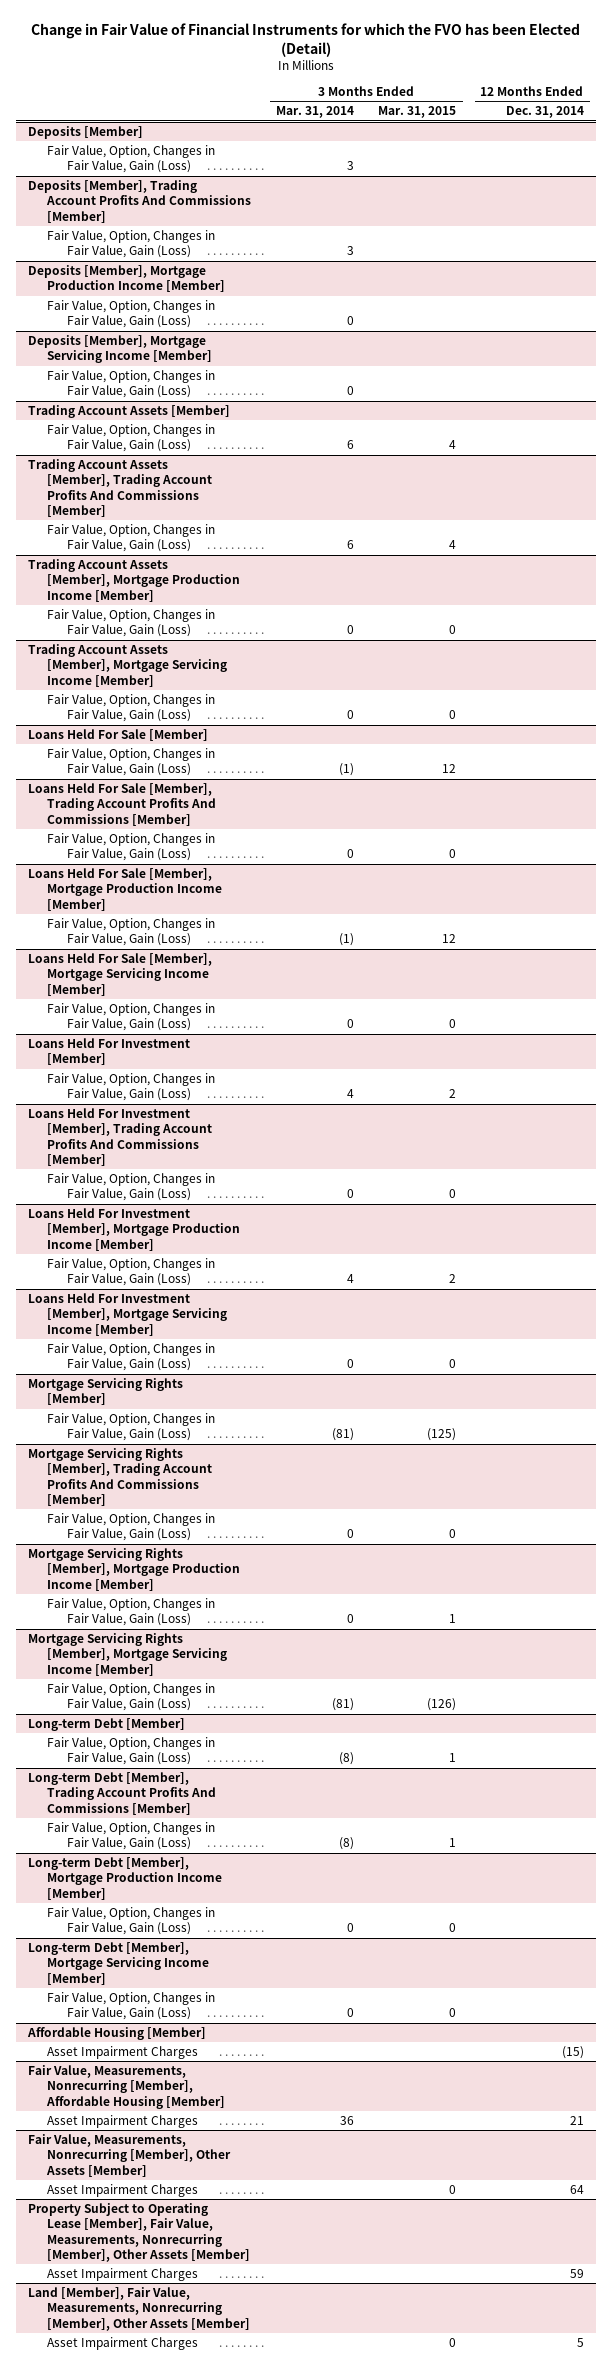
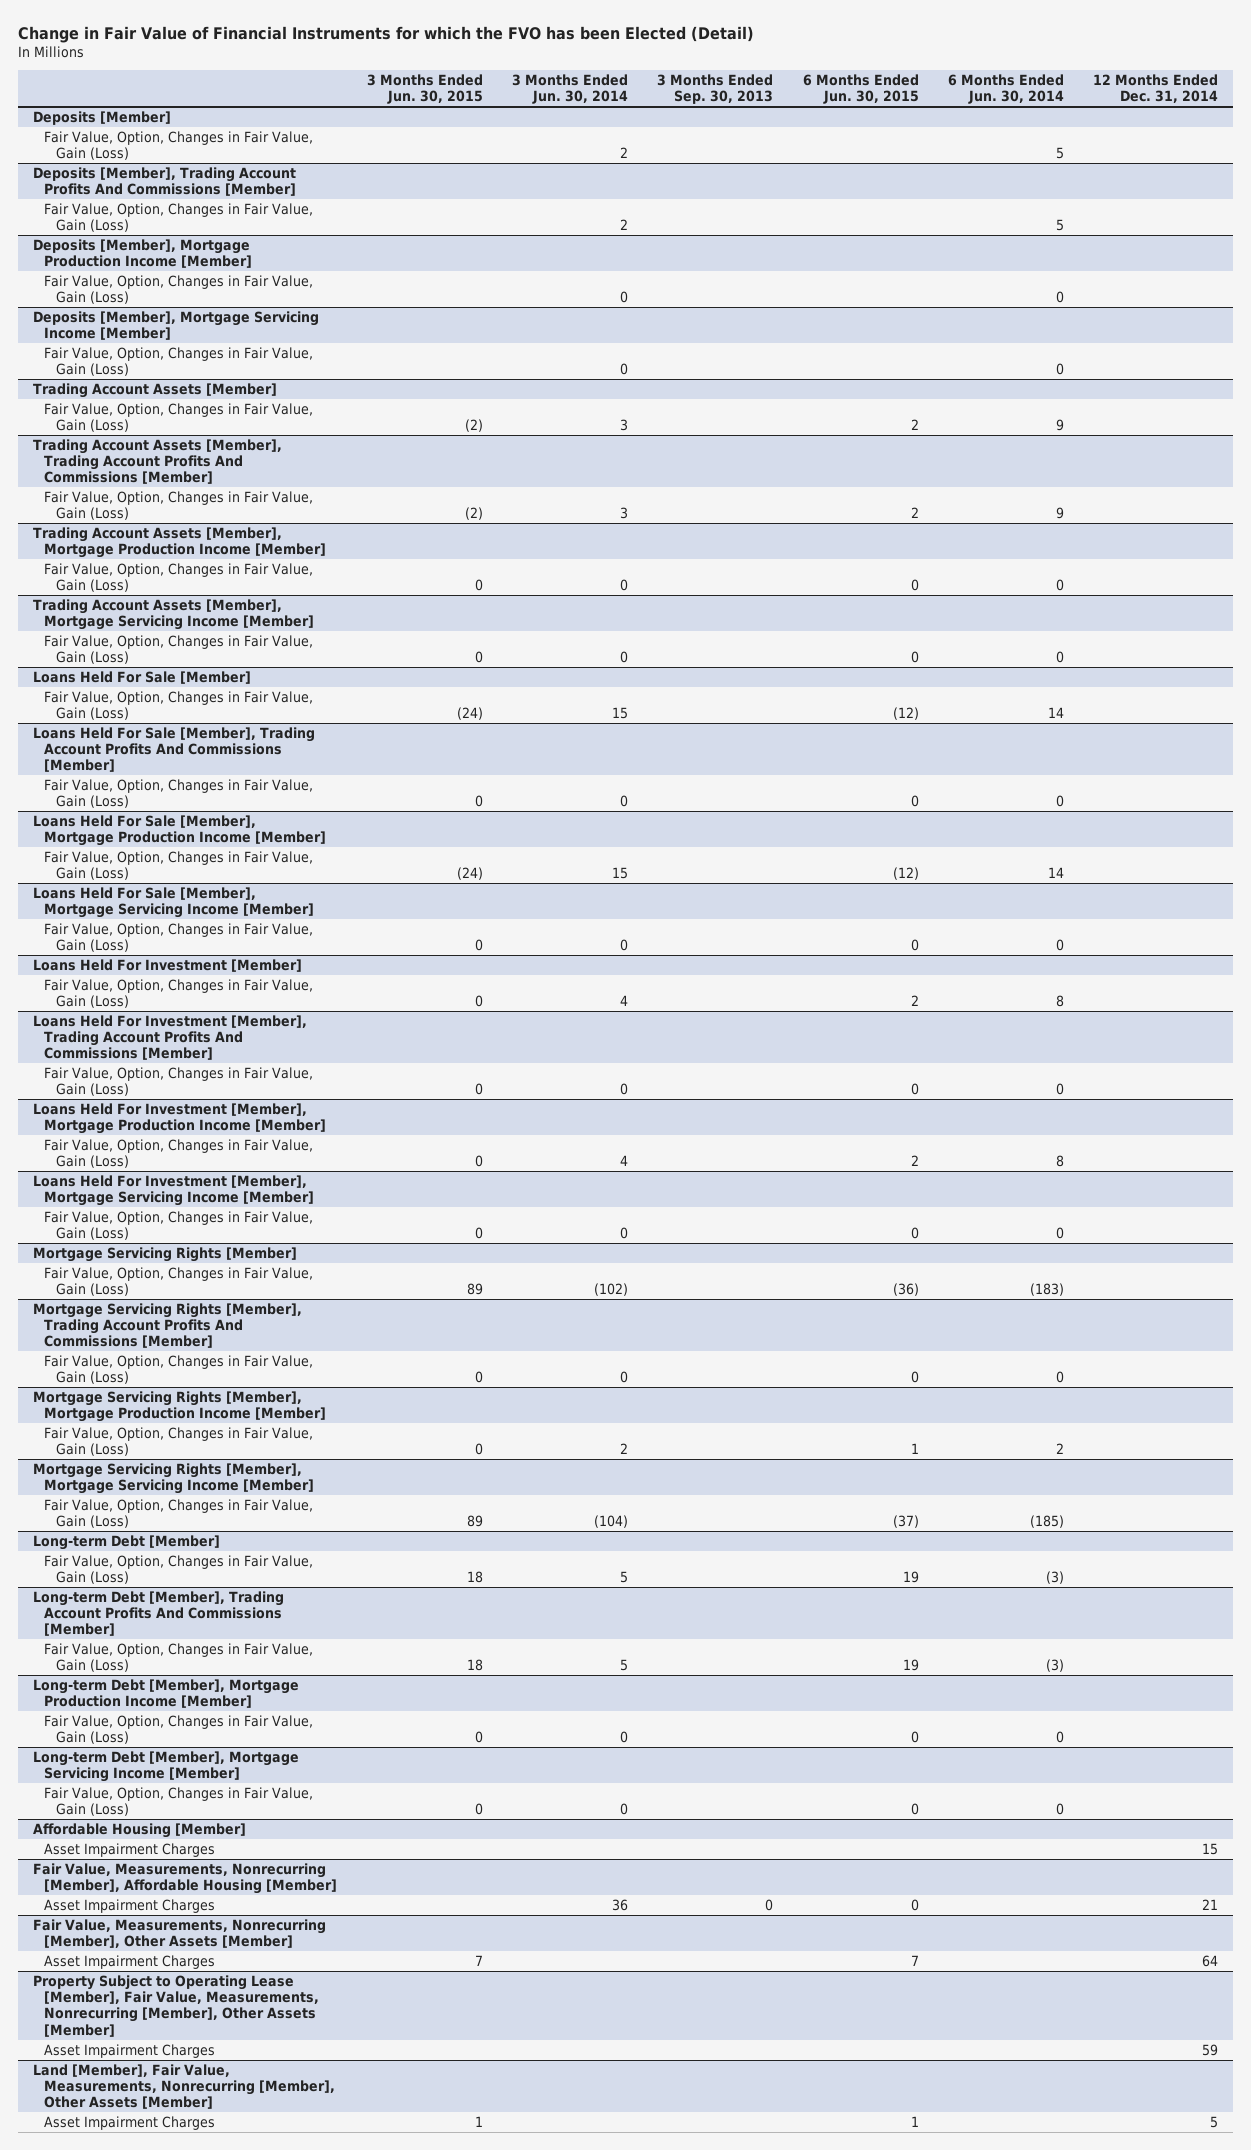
- | 3 Months Ended Mar. 31, 2014 | 3 Months Ended Mar. 31, 2015 | 12 Months Ended Dec. 31, 2014
+ | 3 Months Ended Jun. 30, 2015 | 3 Months Ended Jun. 30, 2014 | 3 Months Ended Sep. 30, 2013 | 6 Months Ended Jun. 30, 2015 | 6 Months Ended Jun. 30, 2014 | 12 Months Ended Dec. 31, 2014
@ Affordable Housing [Member]
- Asset Impairment Charges | | | (15)
+ Asset Impairment Charges | | | | | | 15

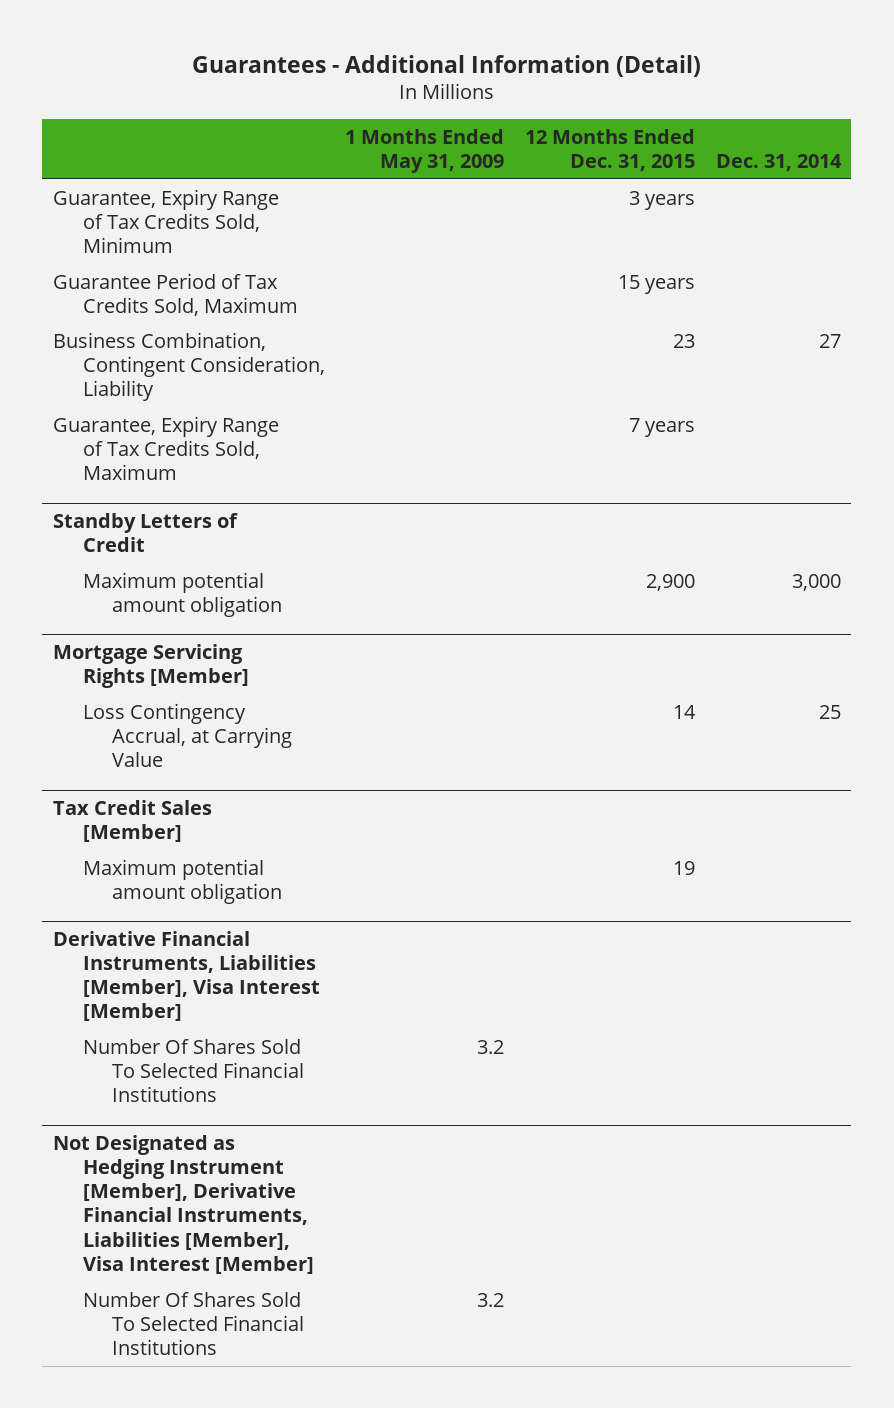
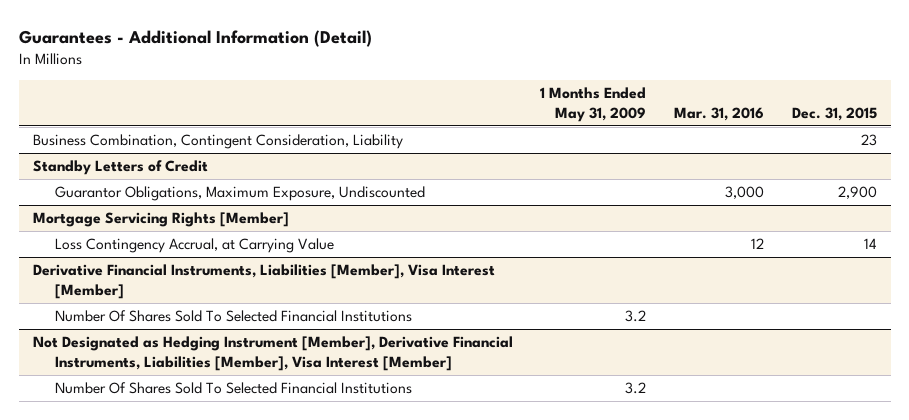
- | 1 Months Ended May 31, 2009 | 12 Months Ended Dec. 31, 2015 | Dec. 31, 2014
+ | 1 Months Ended May 31, 2009 | Mar. 31, 2016 | Dec. 31, 2015
- Guarantee, Expiry Range of Tax Credits Sold, Minimum | | 3 years |
- Guarantee Period of Tax Credits Sold, Maximum | | 15 years |
- Guarantee, Expiry Range of Tax Credits Sold, Maximum | | 7 years |
@ Standby Letters of Credit
- Maximum potential amount obligation | | 2,900 | 3,000
+ Guarantor Obligations, Maximum Exposure, Undiscounted | | 3,000 | 2,900
- Tax Credit Sales [Member]
- Maximum potential amount obligation | | 19 |

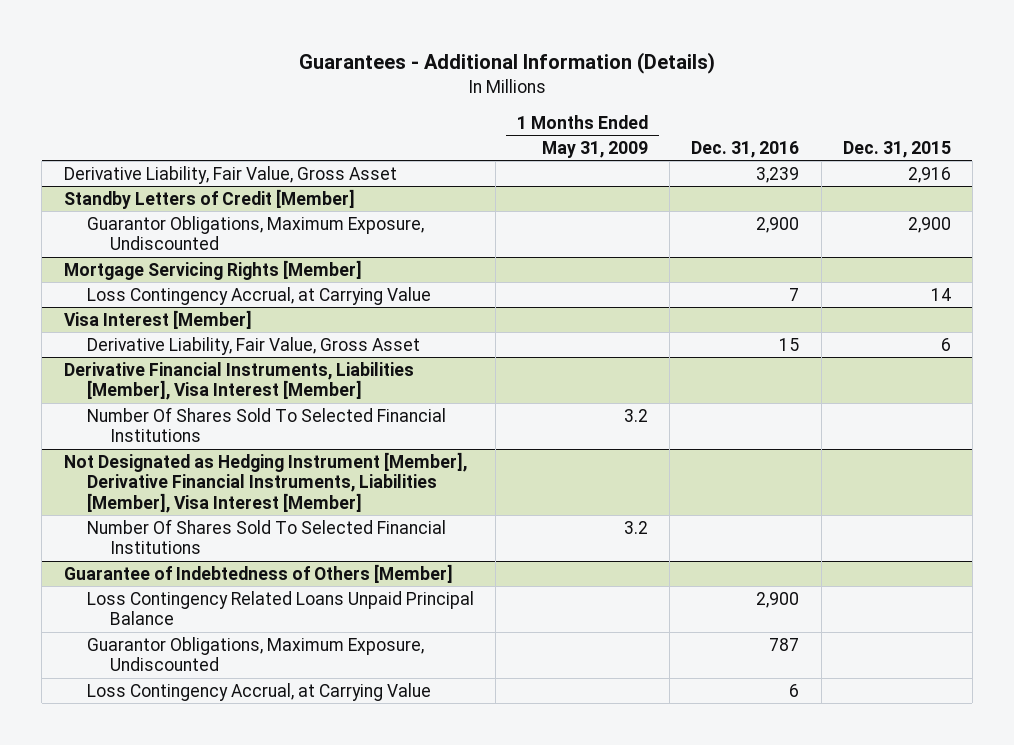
- Guarantees - Additional Information (Detail)
+ Guarantees - Additional Information (Details)
- | 1 Months Ended May 31, 2009 | Mar. 31, 2016 | Dec. 31, 2015
+ | 1 Months Ended May 31, 2009 | Dec. 31, 2016 | Dec. 31, 2015
- Business Combination, Contingent Consideration, Liability | | | 23
- Standby Letters of Credit
+ Derivative Liability, Fair Value, Gross Asset | | 3,239 | 2,916
+ Standby Letters of Credit [Member]
+ Visa Interest [Member]
+ Derivative Liability, Fair Value, Gross Asset | | 15 | 6
+ Guarantee of Indebtedness of Others [Member]
+ Loss Contingency Related Loans Unpaid Principal Balance | | 2,900 |
+ Guarantor Obligations, Maximum Exposure, Undiscounted | | 787 |
+ Loss Contingency Accrual, at Carrying Value | | 6 |

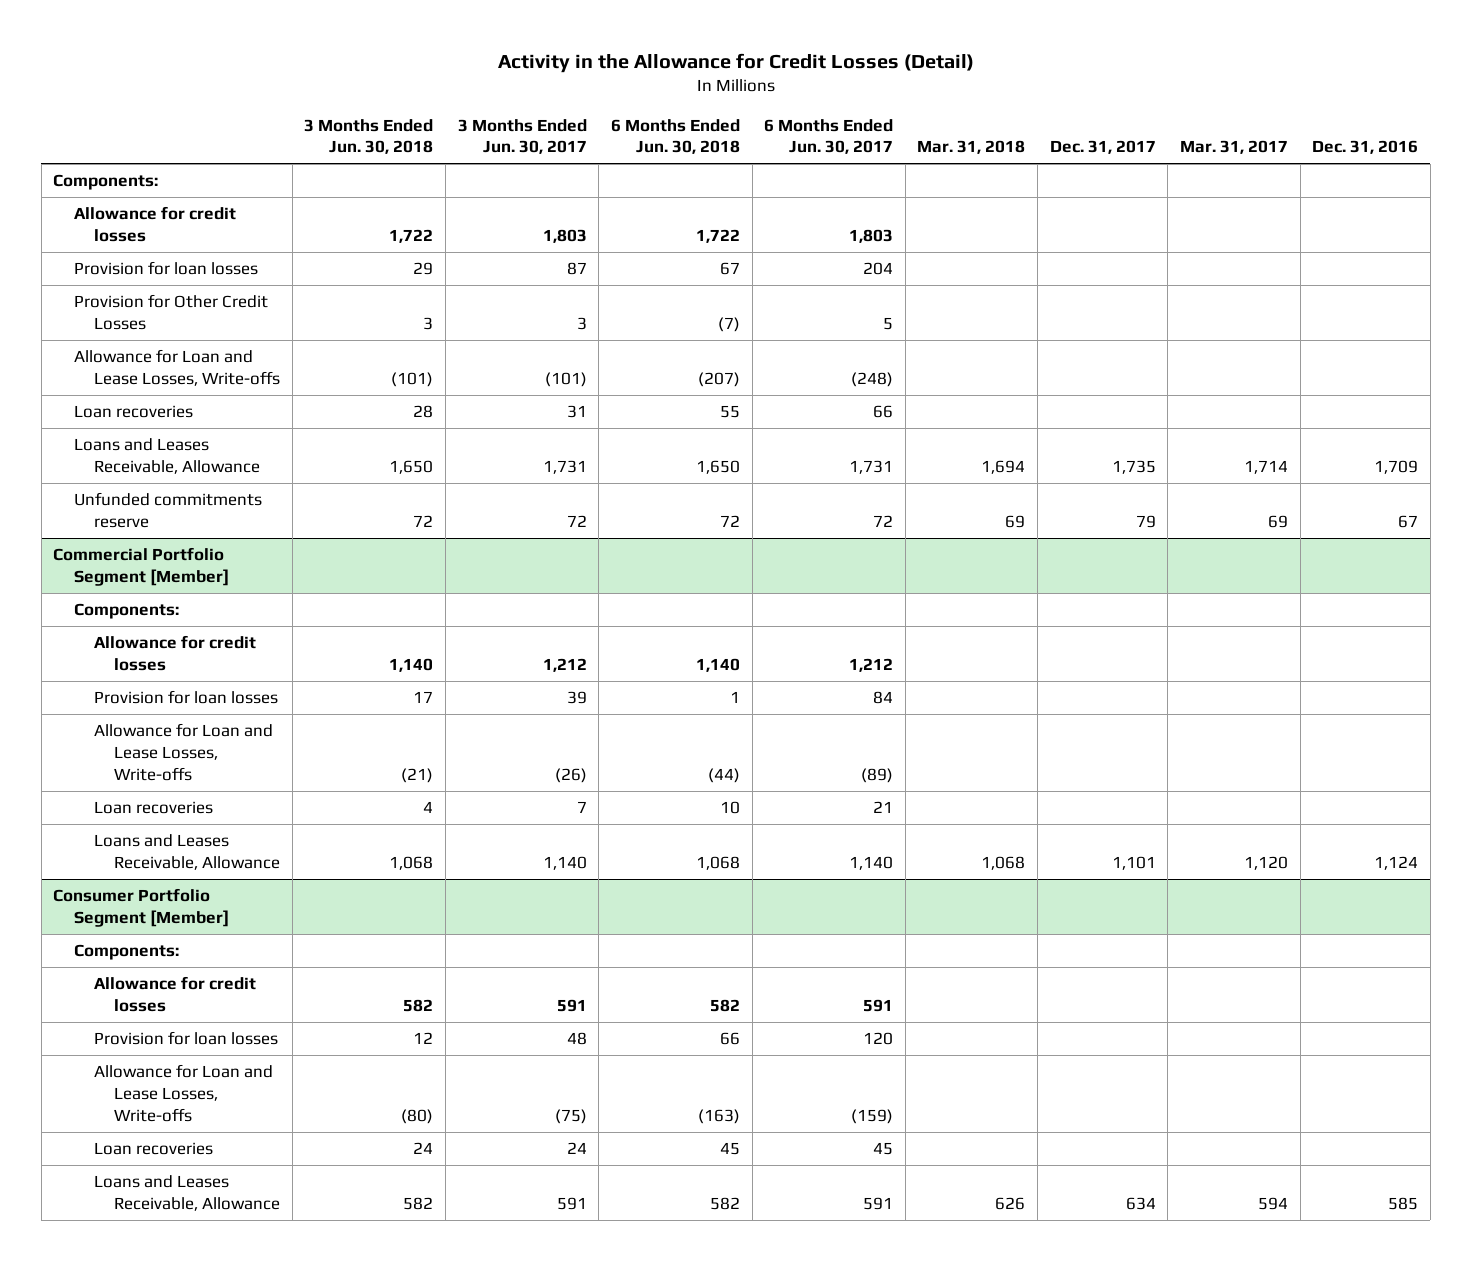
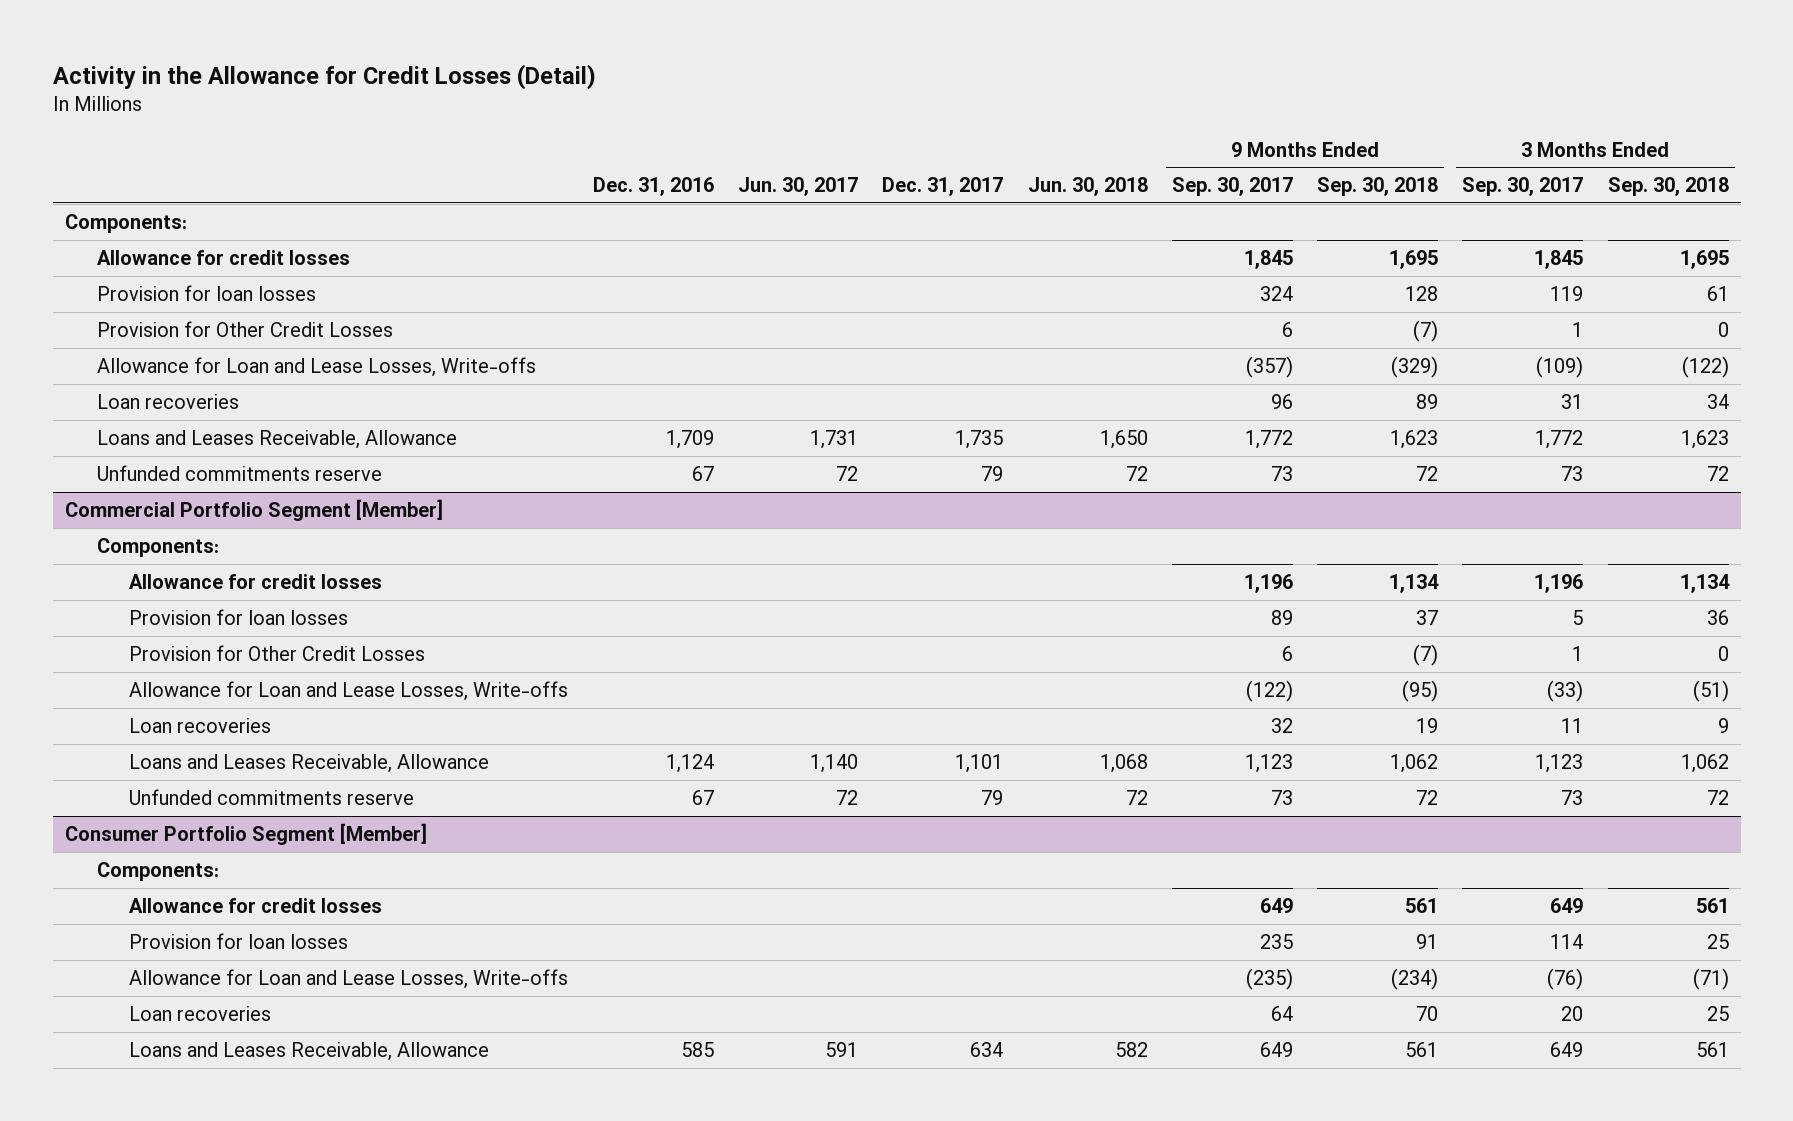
- | 3 Months Ended Jun. 30, 2018 | 3 Months Ended Jun. 30, 2017 | 6 Months Ended Jun. 30, 2018 | 6 Months Ended Jun. 30, 2017 | Mar. 31, 2018 | Dec. 31, 2017 | Mar. 31, 2017 | Dec. 31, 2016
+ | Dec. 31, 2016 | Jun. 30, 2017 | Dec. 31, 2017 | Jun. 30, 2018 | 9 Months Ended Sep. 30, 2017 | 9 Months Ended Sep. 30, 2018 | 3 Months Ended Sep. 30, 2017 | 3 Months Ended Sep. 30, 2018
@ Commercial Portfolio Segment [Member]
+ Provision for Other Credit Losses | | | | | 6 | (7) | 1 | 0
+ Unfunded commitments reserve | 67 | 72 | 79 | 72 | 73 | 72 | 73 | 72

